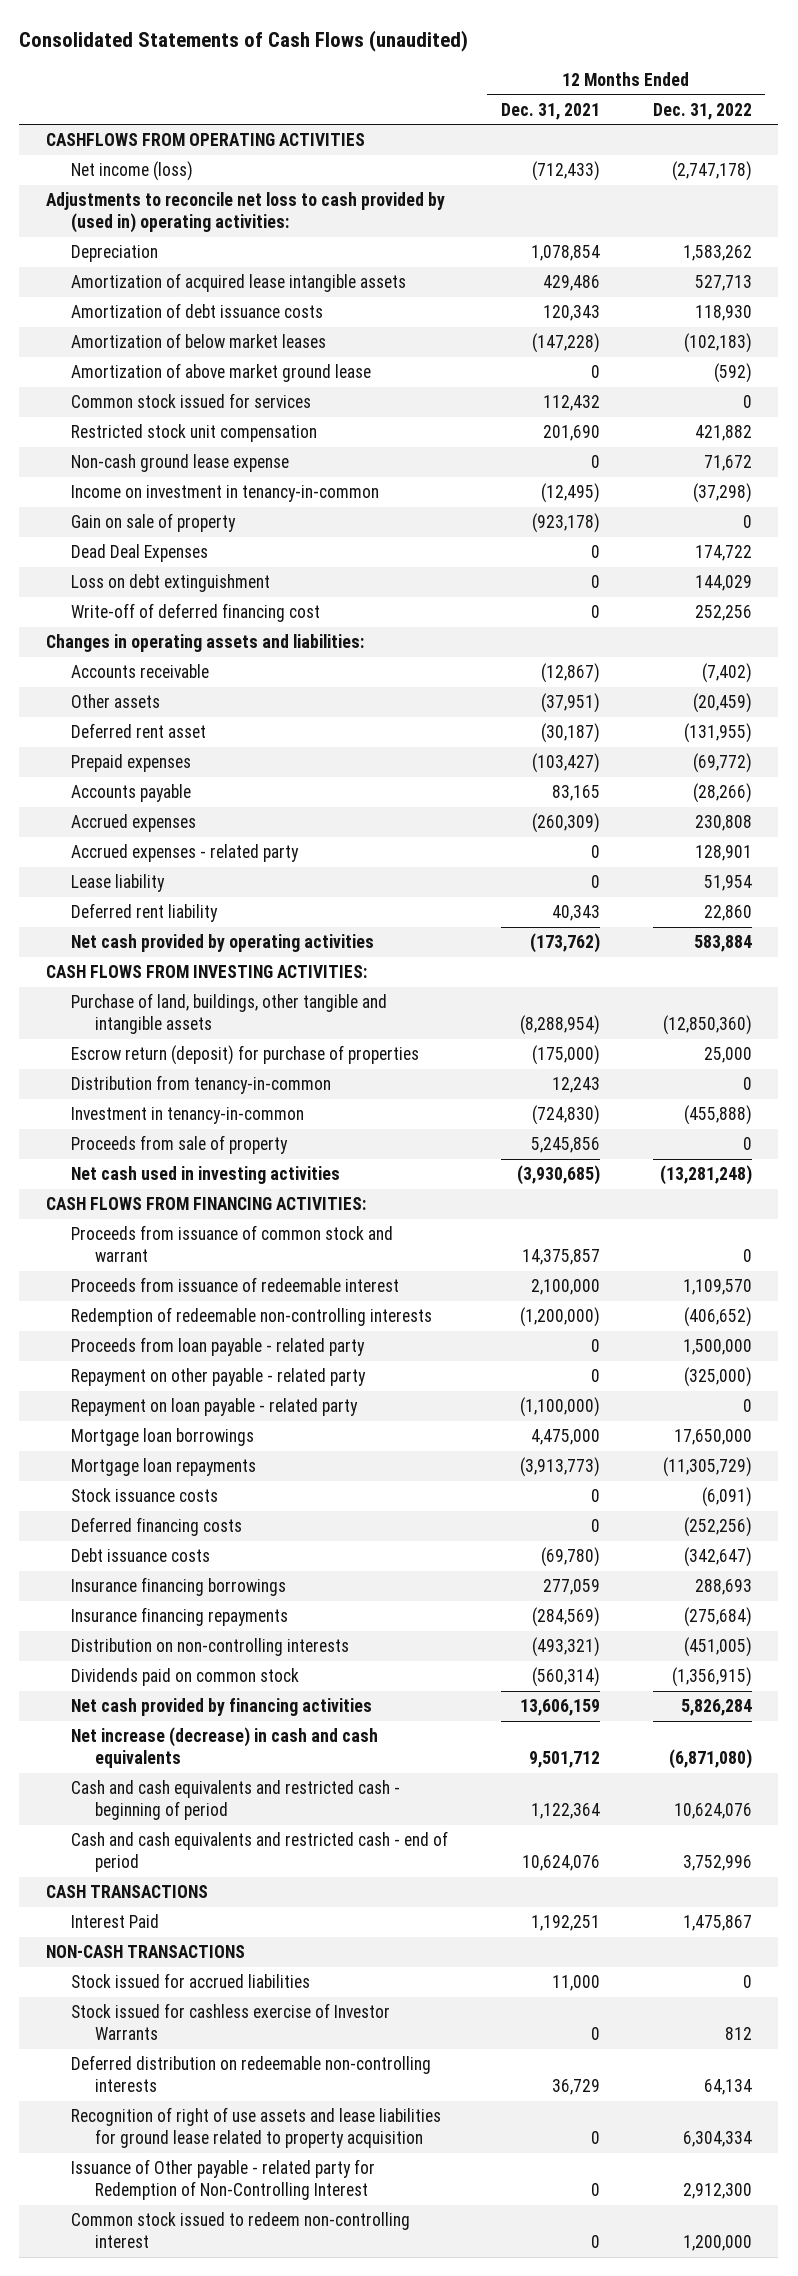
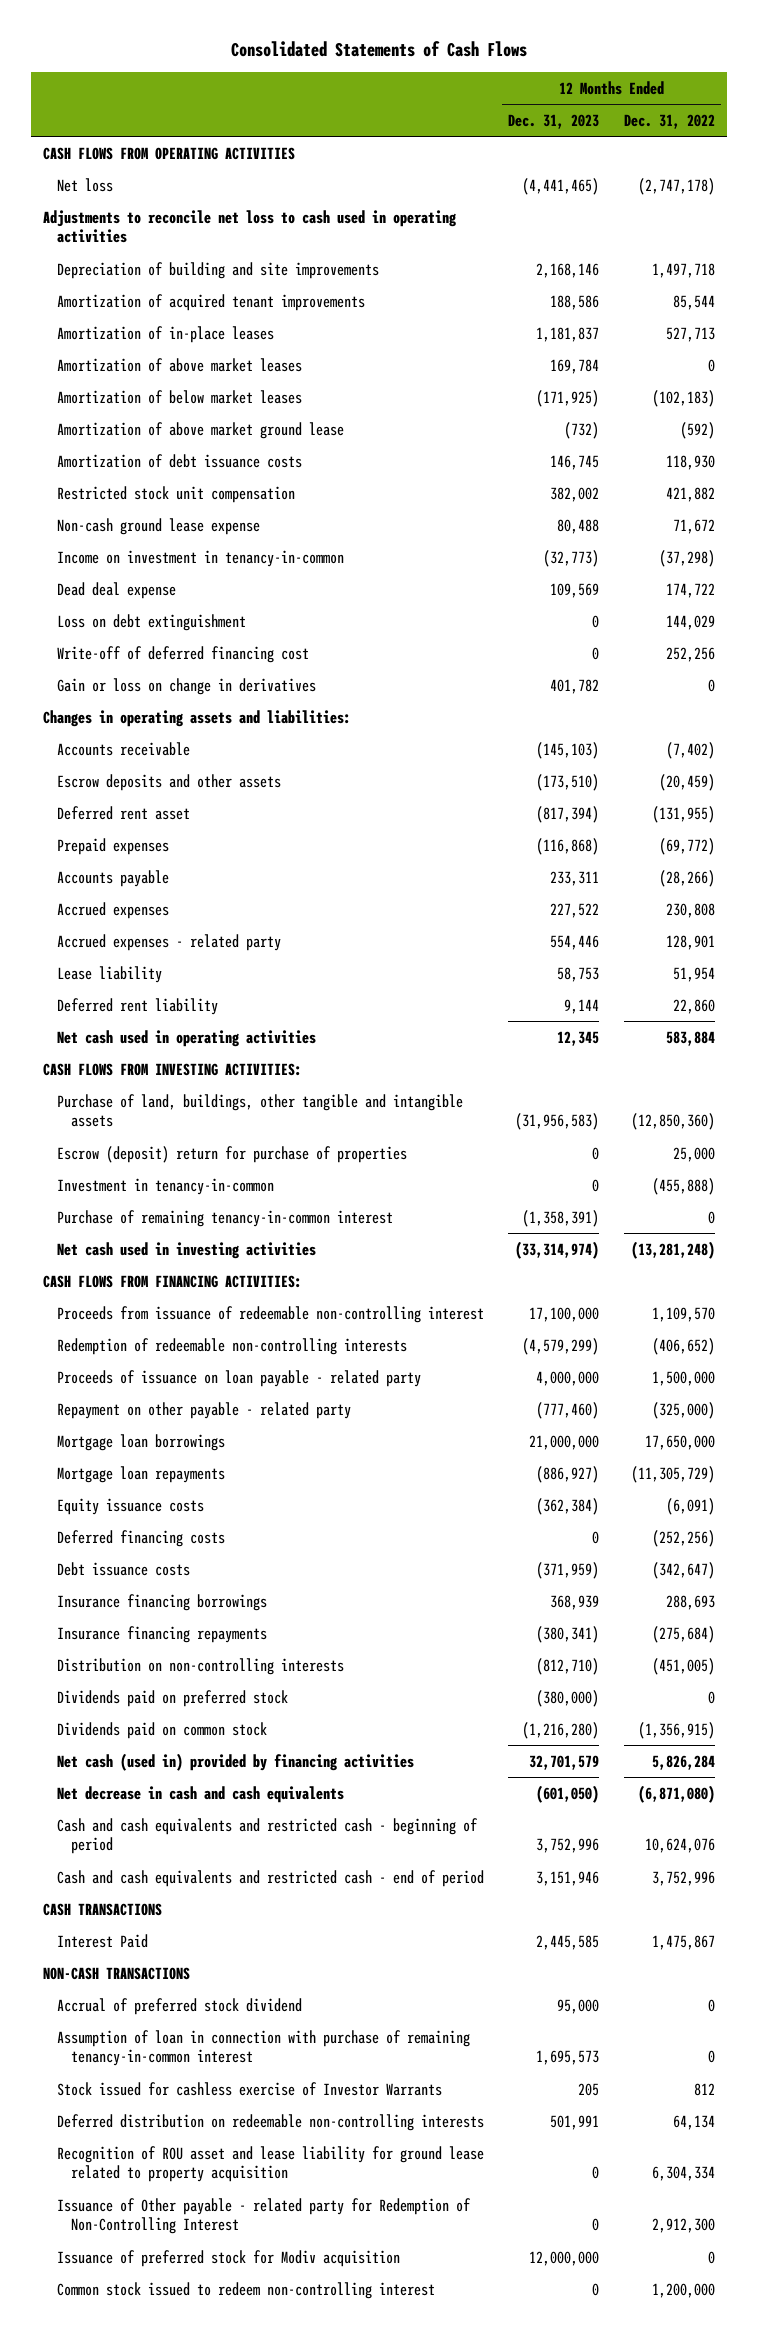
- Consolidated Statements of Cash Flows (unaudited)
+ Consolidated Statements of Cash Flows
- | 12 Months Ended Dec. 31, 2021 | 12 Months Ended Dec. 31, 2022
+ | 12 Months Ended Dec. 31, 2023 | 12 Months Ended Dec. 31, 2022
- CASHFLOWS FROM OPERATING ACTIVITIES
- Net income (loss) | (712,433) | (2,747,178)
- Adjustments to reconcile net loss to cash provided by (used in) operating activities:
- Depreciation | 1,078,854 | 1,583,262
- Amortization of acquired lease intangible assets | 429,486 | 527,713
+ CASH FLOWS FROM OPERATING ACTIVITIES
+ Net loss | (4,441,465) | (2,747,178)
+ Adjustments to reconcile net loss to cash used in operating activities
+ Depreciation of building and site improvements | 2,168,146 | 1,497,718
+ Amortization of acquired tenant improvements | 188,586 | 85,544
+ Amortization of in-place leases | 1,181,837 | 527,713
+ Amortization of above market leases | 169,784 | 0
- Common stock issued for services | 112,432 | 0
moved down: Amortization of debt issuance costs | 146,745 | 118,930
- Gain on sale of property | (923,178) | 0
- Dead Deal Expenses | 0 | 174,722
+ Dead deal expense | 109,569 | 174,722
+ Gain or loss on change in derivatives | 401,782 | 0
- Other assets | (37,951) | (20,459)
+ Escrow deposits and other assets | (173,510) | (20,459)
- Net cash provided by operating activities | (173,762) | 583,884
+ Net cash used in operating activities | 12,345 | 583,884
- Escrow return (deposit) for purchase of properties | (175,000) | 25,000
- Distribution from tenancy-in-common | 12,243 | 0
+ Escrow (deposit) return for purchase of properties | 0 | 25,000
- Proceeds from sale of property | 5,245,856 | 0
+ Purchase of remaining tenancy-in-common interest | (1,358,391) | 0
- Proceeds from issuance of common stock and warrant | 14,375,857 | 0
- Proceeds from issuance of redeemable interest | 2,100,000 | 1,109,570
+ Proceeds from issuance of redeemable non-controlling interest | 17,100,000 | 1,109,570
- Proceeds from loan payable - related party | 0 | 1,500,000
+ Proceeds of issuance on loan payable - related party | 4,000,000 | 1,500,000
- Repayment on loan payable - related party | (1,100,000) | 0
- Stock issuance costs | 0 | (6,091)
+ Equity issuance costs | (362,384) | (6,091)
+ Dividends paid on preferred stock | (380,000) | 0
- Net cash provided by financing activities | 13,606,159 | 5,826,284
- Net increase (decrease) in cash and cash equivalents | 9,501,712 | (6,871,080)
+ Net cash (used in) provided by financing activities | 32,701,579 | 5,826,284
+ Net decrease in cash and cash equivalents | (601,050) | (6,871,080)
- Stock issued for accrued liabilities | 11,000 | 0
+ Accrual of preferred stock dividend | 95,000 | 0
+ Assumption of loan in connection with purchase of remaining tenancy-in-common interest | 1,695,573 | 0
- Recognition of right of use assets and lease liabilities for ground lease related to property acquisition | 0 | 6,304,334
+ Recognition of ROU asset and lease liability for ground lease related to property acquisition | 0 | 6,304,334
+ Issuance of preferred stock for Modiv acquisition | 12,000,000 | 0

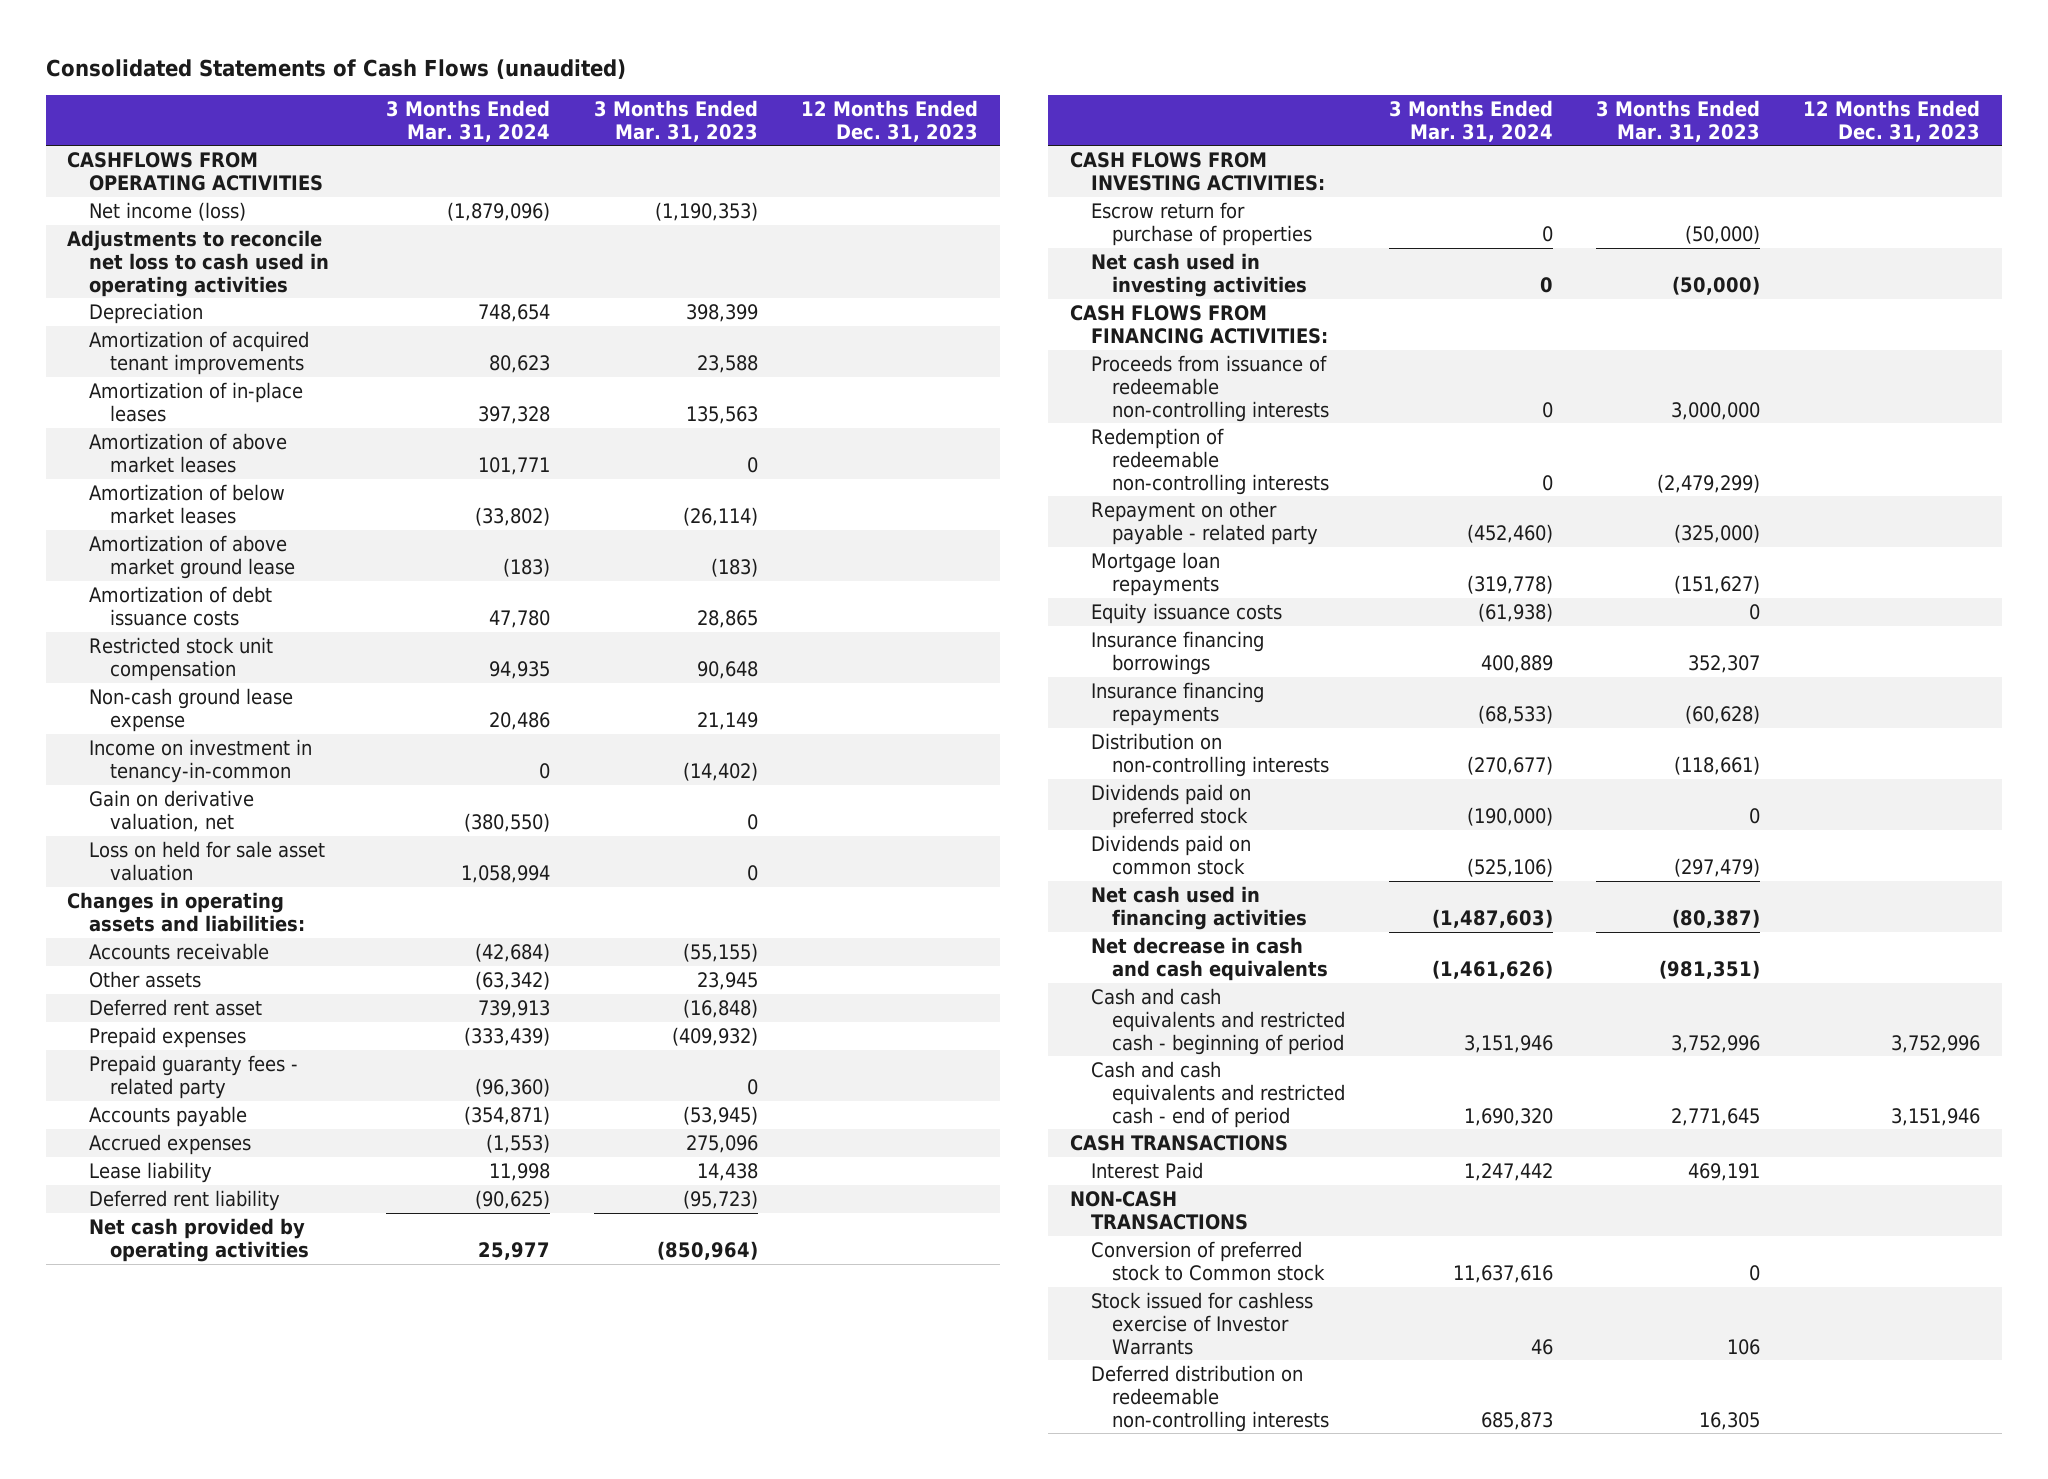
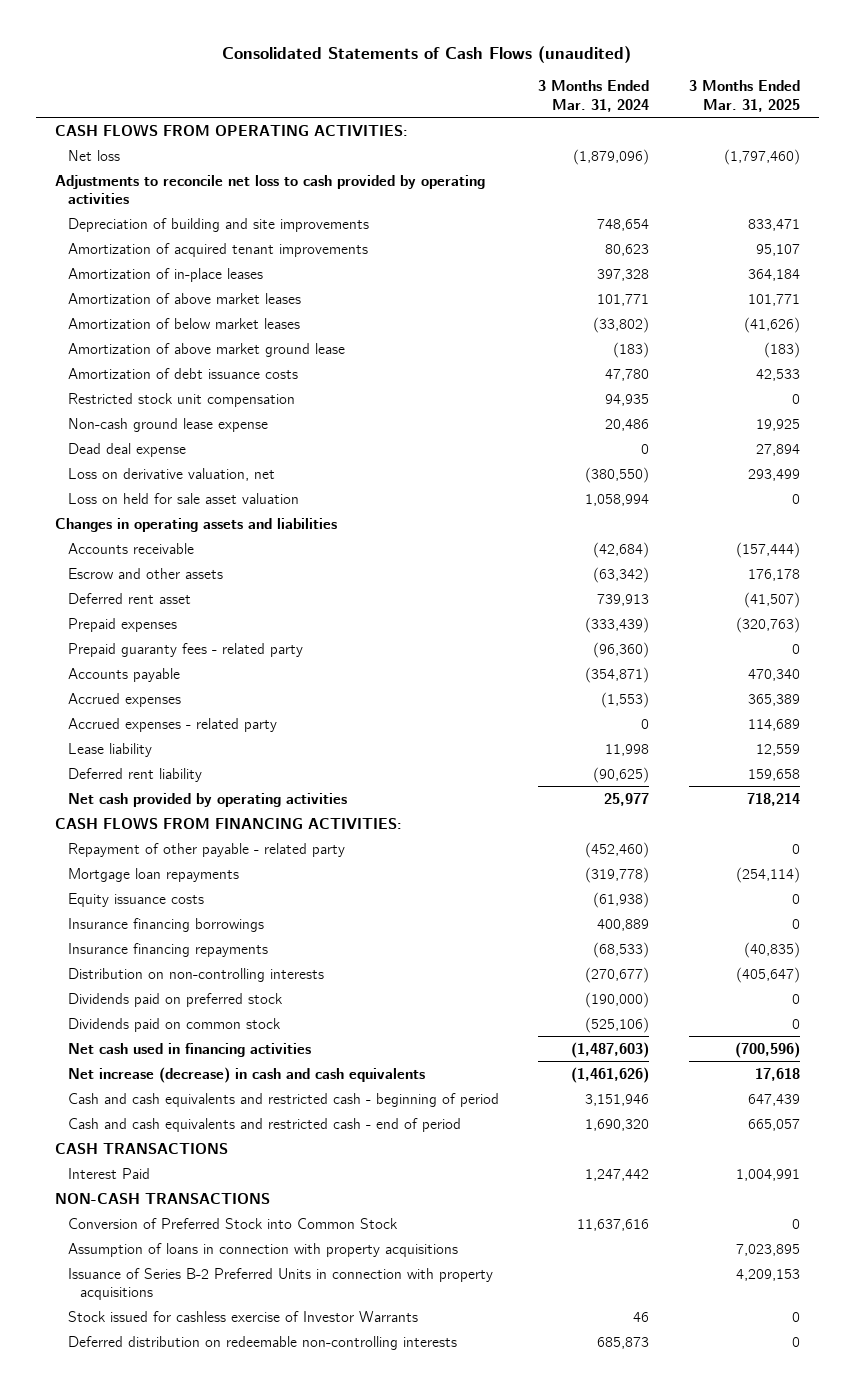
- | 3 Months Ended Mar. 31, 2024 | 3 Months Ended Mar. 31, 2023 | 12 Months Ended Dec. 31, 2023
+ | 3 Months Ended Mar. 31, 2024 | 3 Months Ended Mar. 31, 2025
- CASHFLOWS FROM OPERATING ACTIVITIES
- Net income (loss) | (1,879,096) | (1,190,353) |
- Adjustments to reconcile net loss to cash used in operating activities
- Depreciation | 748,654 | 398,399 |
+ CASH FLOWS FROM OPERATING ACTIVITIES:
+ Net loss | (1,879,096) | (1,797,460)
+ Adjustments to reconcile net loss to cash provided by operating activities
+ Depreciation of building and site improvements | 748,654 | 833,471
- Income on investment in tenancy-in-common | 0 | (14,402) |
- Gain on derivative valuation, net | (380,550) | 0 |
+ Dead deal expense | 0 | 27,894
+ Loss on derivative valuation, net | (380,550) | 293,499
- Changes in operating assets and liabilities:
+ Changes in operating assets and liabilities
- Other assets | (63,342) | 23,945 |
+ Escrow and other assets | (63,342) | 176,178
+ Accrued expenses - related party | 0 | 114,689
- CASH FLOWS FROM INVESTING ACTIVITIES:
- Escrow return for purchase of properties | 0 | (50,000) |
- Net cash used in investing activities | 0 | (50,000) |
- Proceeds from issuance of redeemable non-controlling interests | 0 | 3,000,000 |
- Redemption of redeemable non-controlling interests | 0 | (2,479,299) |
- Repayment on other payable - related party | (452,460) | (325,000) |
+ Repayment of other payable - related party | (452,460) | 0
- Net decrease in cash and cash equivalents | (1,461,626) | (981,351) |
+ Net increase (decrease) in cash and cash equivalents | (1,461,626) | 17,618
- Conversion of preferred stock to Common stock | 11,637,616 | 0 |
+ Conversion of Preferred Stock into Common Stock | 11,637,616 | 0
+ Assumption of loans in connection with property acquisitions | | 7,023,895
+ Issuance of Series B-2 Preferred Units in connection with property acquisitions | | 4,209,153

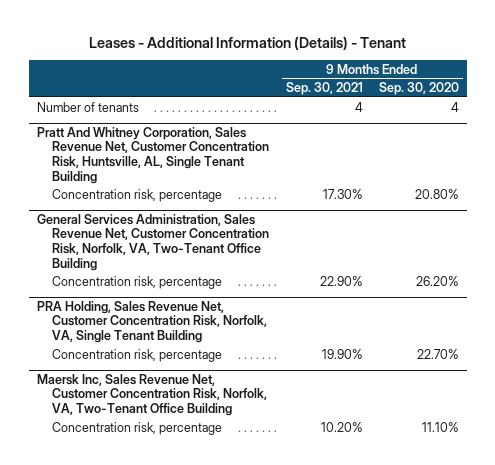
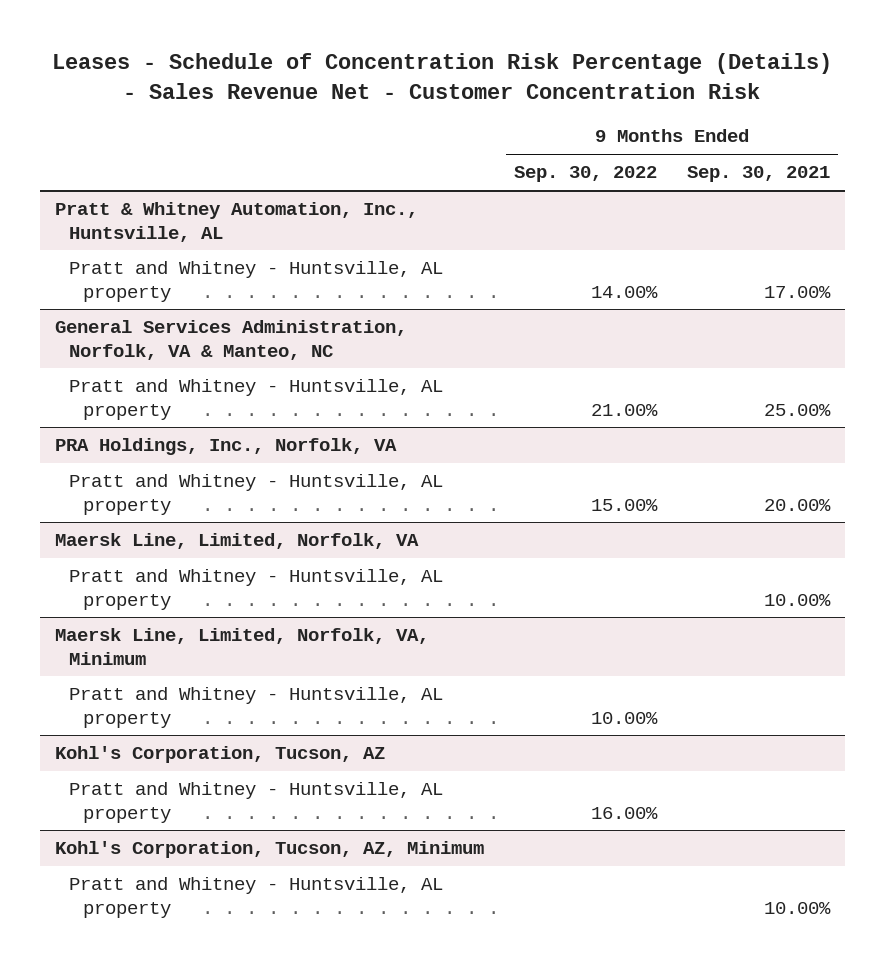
- Leases - Additional Information (Details) - Tenant
+ Leases - Schedule of Concentration Risk Percentage (Details) - Sales Revenue Net - Customer Concentration Risk
- | 9 Months Ended Sep. 30, 2021 | 9 Months Ended Sep. 30, 2020
+ | 9 Months Ended Sep. 30, 2022 | 9 Months Ended Sep. 30, 2021
- Number of tenants | 4 | 4
- Pratt And Whitney Corporation, Sales Revenue Net, Customer Concentration Risk, Huntsville, AL, Single Tenant Building
- Concentration risk, percentage | 17.30% | 20.80%
- General Services Administration, Sales Revenue Net, Customer Concentration Risk, Norfolk, VA, Two-Tenant Office Building
- Concentration risk, percentage | 22.90% | 26.20%
- PRA Holding, Sales Revenue Net, Customer Concentration Risk, Norfolk, VA, Single Tenant Building
- Concentration risk, percentage | 19.90% | 22.70%
- Maersk Inc, Sales Revenue Net, Customer Concentration Risk, Norfolk, VA, Two-Tenant Office Building
- Concentration risk, percentage | 10.20% | 11.10%
+ Pratt & Whitney Automation, Inc., Huntsville, AL
+ Pratt and Whitney - Huntsville, AL property | 14.00% | 17.00%
+ General Services Administration, Norfolk, VA & Manteo, NC
+ Pratt and Whitney - Huntsville, AL property | 21.00% | 25.00%
+ PRA Holdings, Inc., Norfolk, VA
+ Pratt and Whitney - Huntsville, AL property | 15.00% | 20.00%
+ Maersk Line, Limited, Norfolk, VA
+ Pratt and Whitney - Huntsville, AL property | | 10.00%
+ Maersk Line, Limited, Norfolk, VA, Minimum
+ Pratt and Whitney - Huntsville, AL property | 10.00% |
+ Kohl's Corporation, Tucson, AZ
+ Pratt and Whitney - Huntsville, AL property | 16.00% |
+ Kohl's Corporation, Tucson, AZ, Minimum
+ Pratt and Whitney - Huntsville, AL property | | 10.00%

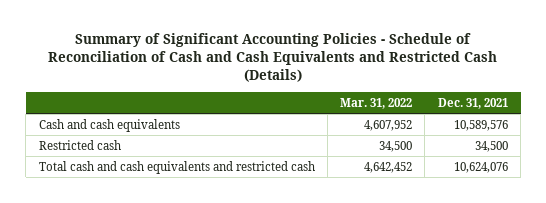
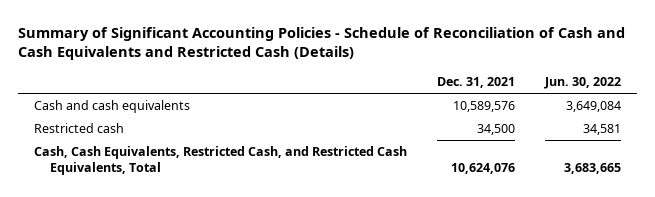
- | Mar. 31, 2022 | Dec. 31, 2021
+ | Dec. 31, 2021 | Jun. 30, 2022
- Total cash and cash equivalents and restricted cash | 4,642,452 | 10,624,076
+ Cash, Cash Equivalents, Restricted Cash, and Restricted Cash Equivalents, Total | 10,624,076 | 3,683,665

